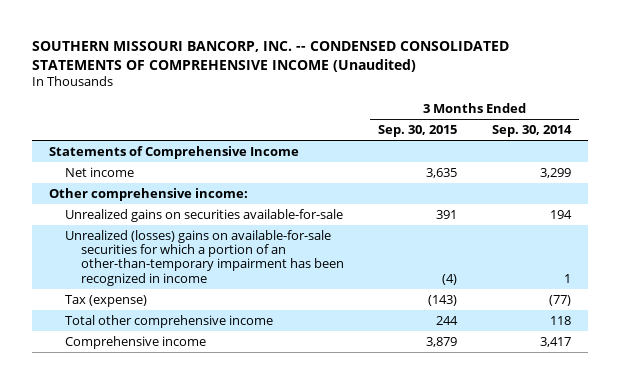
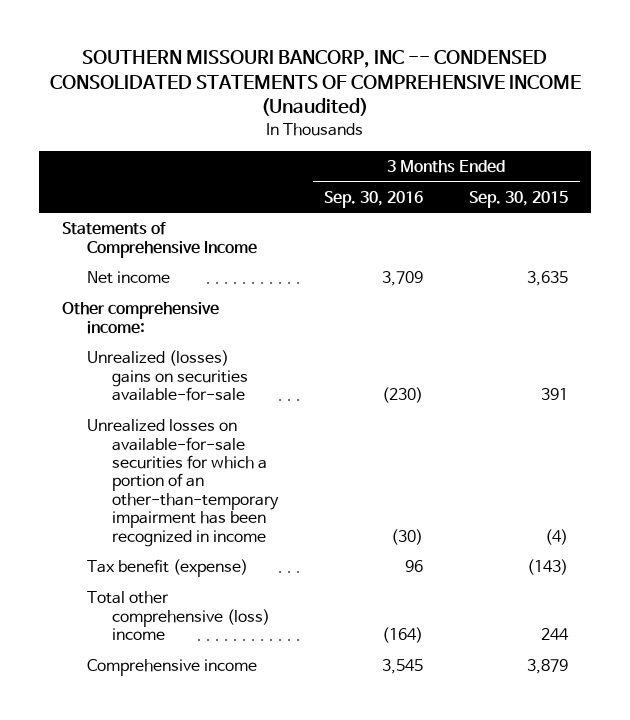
- SOUTHERN MISSOURI BANCORP, INC. -- CONDENSED CONSOLIDATED STATEMENTS OF COMPREHENSIVE INCOME (Unaudited)
+ SOUTHERN MISSOURI BANCORP, INC -- CONDENSED CONSOLIDATED STATEMENTS OF COMPREHENSIVE INCOME (Unaudited)
- | 3 Months Ended Sep. 30, 2015 | 3 Months Ended Sep. 30, 2014
+ | 3 Months Ended Sep. 30, 2016 | 3 Months Ended Sep. 30, 2015
- Unrealized gains on securities available-for-sale | 391 | 194
- Unrealized (losses) gains on available-for-sale securities for which a portion of an other-than-temporary impairment has been recognized in income | (4) | 1
- Tax (expense) | (143) | (77)
- Total other comprehensive income | 244 | 118
+ Unrealized (losses) gains on securities available-for-sale | (230) | 391
+ Unrealized losses on available-for-sale securities for which a portion of an other-than-temporary impairment has been recognized in income | (30) | (4)
+ Tax benefit (expense) | 96 | (143)
+ Total other comprehensive (loss) income | (164) | 244

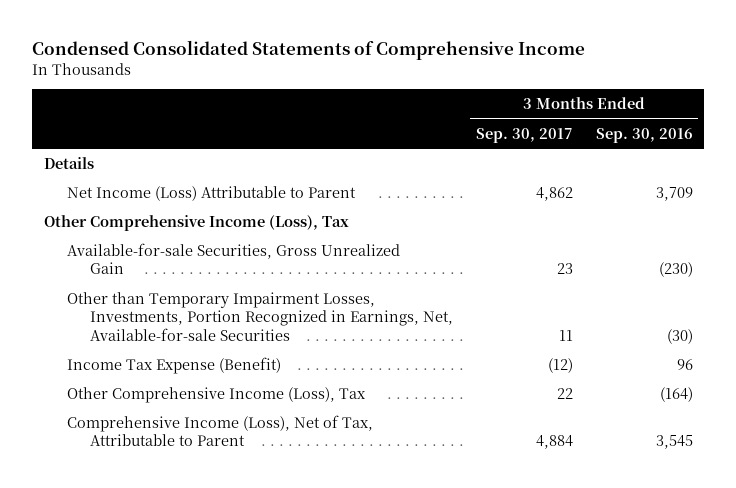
- SOUTHERN MISSOURI BANCORP, INC -- CONDENSED CONSOLIDATED STATEMENTS OF COMPREHENSIVE INCOME (Unaudited)
+ Condensed Consolidated Statements of Comprehensive Income
- | 3 Months Ended Sep. 30, 2016 | 3 Months Ended Sep. 30, 2015
+ | 3 Months Ended Sep. 30, 2017 | 3 Months Ended Sep. 30, 2016
- Statements of Comprehensive Income
- Net income | 3,709 | 3,635
- Other comprehensive income:
- Unrealized (losses) gains on securities available-for-sale | (230) | 391
- Unrealized losses on available-for-sale securities for which a portion of an other-than-temporary impairment has been recognized in income | (30) | (4)
- Tax benefit (expense) | 96 | (143)
- Total other comprehensive (loss) income | (164) | 244
- Comprehensive income | 3,545 | 3,879
+ Details
+ Net Income (Loss) Attributable to Parent | 4,862 | 3,709
+ Other Comprehensive Income (Loss), Tax
+ Available-for-sale Securities, Gross Unrealized Gain | 23 | (230)
+ Other than Temporary Impairment Losses, Investments, Portion Recognized in Earnings, Net, Available-for-sale Securities | 11 | (30)
+ Income Tax Expense (Benefit) | (12) | 96
+ Other Comprehensive Income (Loss), Tax | 22 | (164)
+ Comprehensive Income (Loss), Net of Tax, Attributable to Parent | 4,884 | 3,545

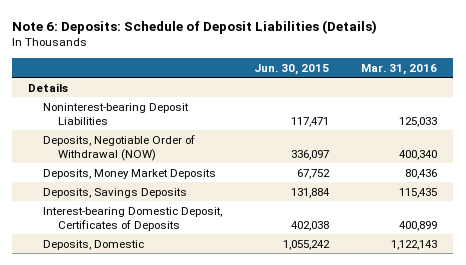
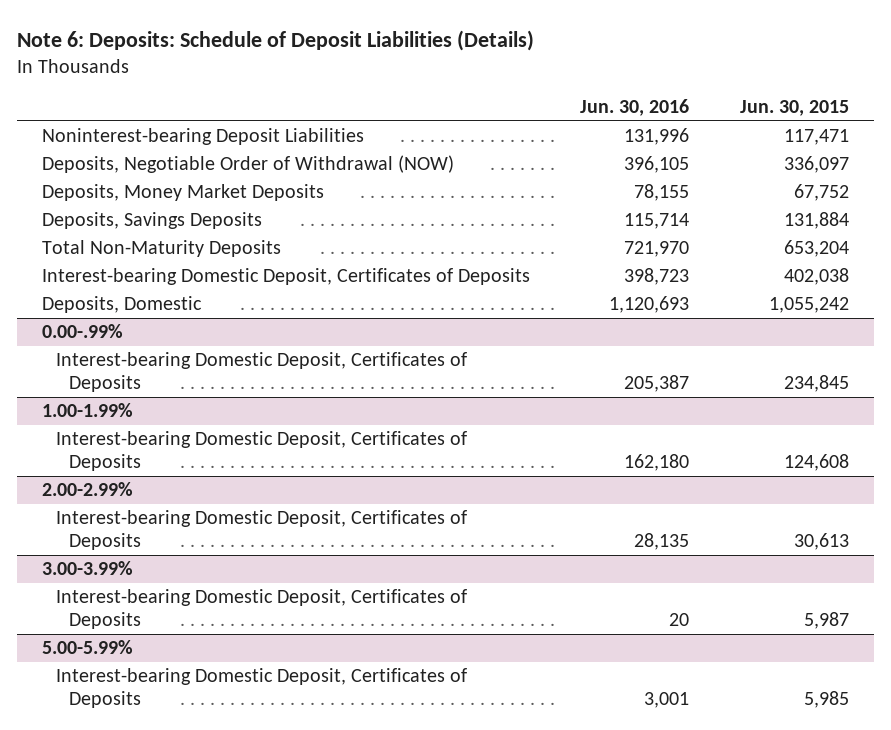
- | Jun. 30, 2015 | Mar. 31, 2016
+ | Jun. 30, 2016 | Jun. 30, 2015
- Details
+ Total Non-Maturity Deposits | 721,970 | 653,204
+ 0.00-.99%
+ Interest-bearing Domestic Deposit, Certificates of Deposits | 205,387 | 234,845
+ 1.00-1.99%
+ Interest-bearing Domestic Deposit, Certificates of Deposits | 162,180 | 124,608
+ 2.00-2.99%
+ Interest-bearing Domestic Deposit, Certificates of Deposits | 28,135 | 30,613
+ 3.00-3.99%
+ Interest-bearing Domestic Deposit, Certificates of Deposits | 20 | 5,987
+ 5.00-5.99%
+ Interest-bearing Domestic Deposit, Certificates of Deposits | 3,001 | 5,985

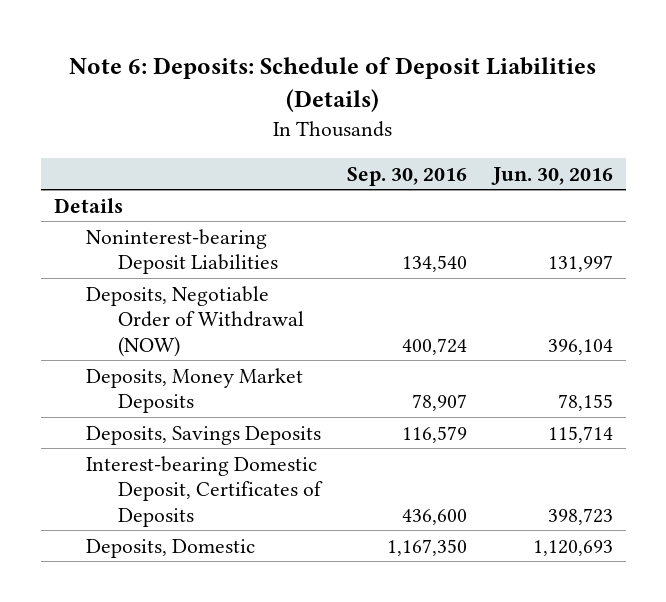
- | Jun. 30, 2016 | Jun. 30, 2015
+ | Sep. 30, 2016 | Jun. 30, 2016
- Noninterest-bearing Deposit Liabilities | 131,996 | 117,471
- Deposits, Negotiable Order of Withdrawal (NOW) | 396,105 | 336,097
+ Details
+ Noninterest-bearing Deposit Liabilities | 134,540 | 131,997
+ Deposits, Negotiable Order of Withdrawal (NOW) | 400,724 | 396,104
- Total Non-Maturity Deposits | 721,970 | 653,204
- 0.00-.99%
- Interest-bearing Domestic Deposit, Certificates of Deposits | 205,387 | 234,845
- 1.00-1.99%
- Interest-bearing Domestic Deposit, Certificates of Deposits | 162,180 | 124,608
- 2.00-2.99%
- Interest-bearing Domestic Deposit, Certificates of Deposits | 28,135 | 30,613
- 3.00-3.99%
- Interest-bearing Domestic Deposit, Certificates of Deposits | 20 | 5,987
- 5.00-5.99%
- Interest-bearing Domestic Deposit, Certificates of Deposits | 3,001 | 5,985

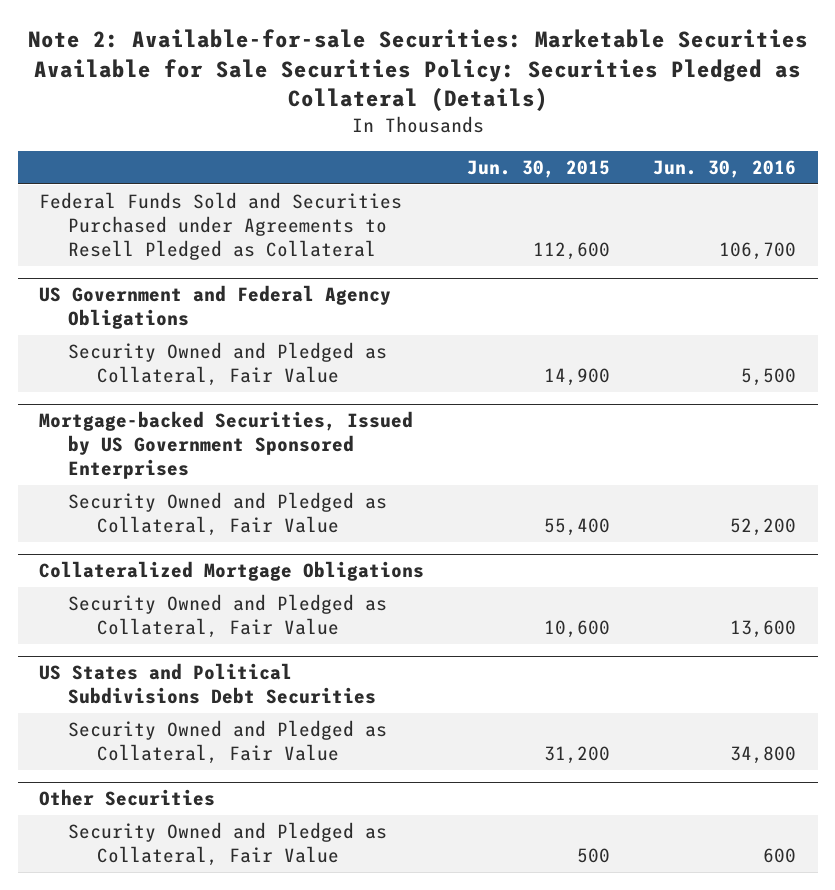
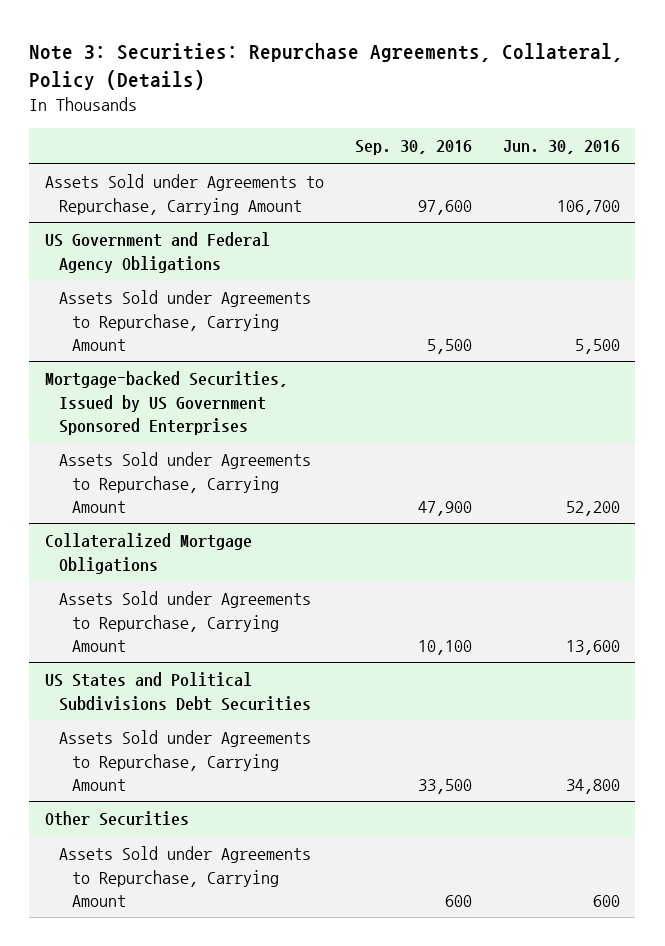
- Note 2: Available-for-sale Securities: Marketable Securities Available for Sale Securities Policy: Securities Pledged as Collateral (Details)
+ Note 3: Securities: Repurchase Agreements, Collateral, Policy (Details)
- | Jun. 30, 2015 | Jun. 30, 2016
+ | Sep. 30, 2016 | Jun. 30, 2016
- Federal Funds Sold and Securities Purchased under Agreements to Resell Pledged as Collateral | 112,600 | 106,700
+ Assets Sold under Agreements to Repurchase, Carrying Amount | 97,600 | 106,700
@ US Government and Federal Agency Obligations
- Security Owned and Pledged as Collateral, Fair Value | 14,900 | 5,500
+ Assets Sold under Agreements to Repurchase, Carrying Amount | 5,500 | 5,500
@ Mortgage-backed Securities, Issued by US Government Sponsored Enterprises
- Security Owned and Pledged as Collateral, Fair Value | 55,400 | 52,200
+ Assets Sold under Agreements to Repurchase, Carrying Amount | 47,900 | 52,200
@ Collateralized Mortgage Obligations
- Security Owned and Pledged as Collateral, Fair Value | 10,600 | 13,600
+ Assets Sold under Agreements to Repurchase, Carrying Amount | 10,100 | 13,600
@ US States and Political Subdivisions Debt Securities
- Security Owned and Pledged as Collateral, Fair Value | 31,200 | 34,800
+ Assets Sold under Agreements to Repurchase, Carrying Amount | 33,500 | 34,800
@ Other Securities
- Security Owned and Pledged as Collateral, Fair Value | 500 | 600
+ Assets Sold under Agreements to Repurchase, Carrying Amount | 600 | 600

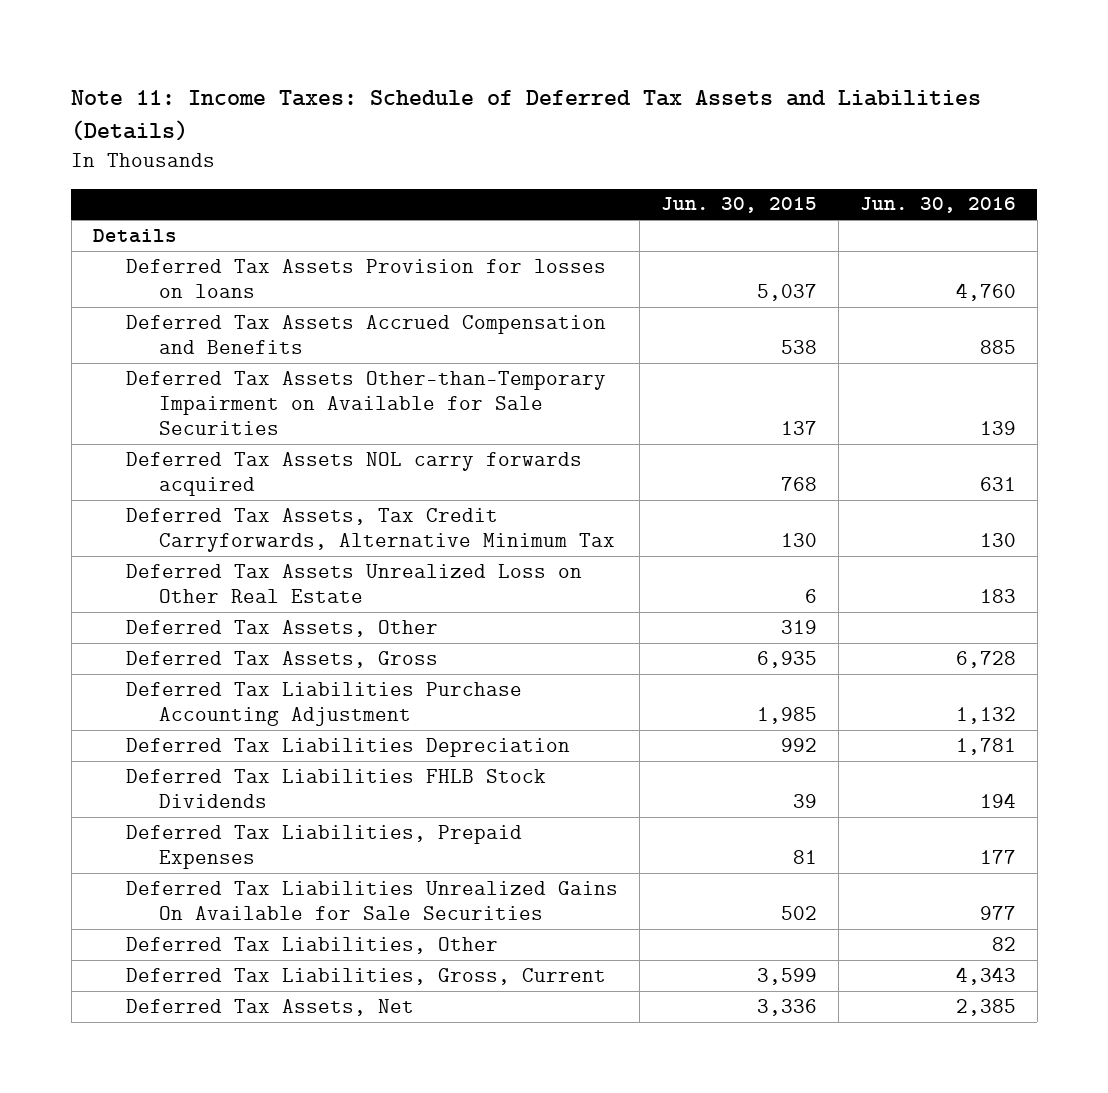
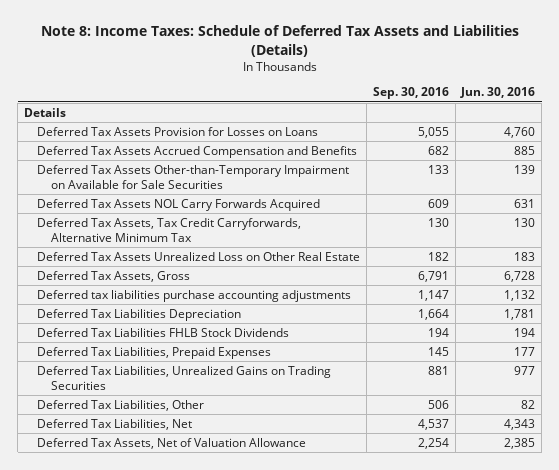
- Note 11: Income Taxes: Schedule of Deferred Tax Assets and Liabilities (Details)
+ Note 8: Income Taxes: Schedule of Deferred Tax Assets and Liabilities (Details)
- | Jun. 30, 2015 | Jun. 30, 2016
+ | Sep. 30, 2016 | Jun. 30, 2016
- Deferred Tax Assets Provision for losses on loans | 5,037 | 4,760
+ Deferred Tax Assets Provision for Losses on Loans | 5,055 | 4,760
- Deferred Tax Assets NOL carry forwards acquired | 768 | 631
+ Deferred Tax Assets NOL Carry Forwards Acquired | 609 | 631
- Deferred Tax Assets, Other | 319 |
- Deferred Tax Liabilities Purchase Accounting Adjustment | 1,985 | 1,132
+ Deferred tax liabilities purchase accounting adjustments | 1,147 | 1,132
- Deferred Tax Liabilities Unrealized Gains On Available for Sale Securities | 502 | 977
+ Deferred Tax Liabilities, Unrealized Gains on Trading Securities | 881 | 977
- Deferred Tax Liabilities, Gross, Current | 3,599 | 4,343
- Deferred Tax Assets, Net | 3,336 | 2,385
+ Deferred Tax Liabilities, Net | 4,537 | 4,343
+ Deferred Tax Assets, Net of Valuation Allowance | 2,254 | 2,385

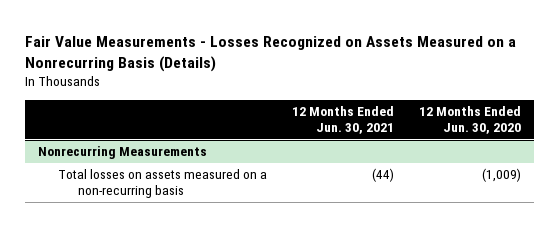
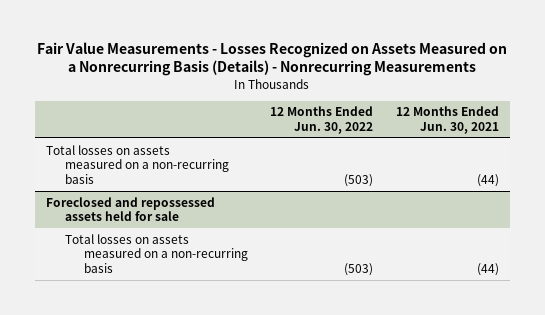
- Fair Value Measurements - Losses Recognized on Assets Measured on a Nonrecurring Basis (Details)
+ Fair Value Measurements - Losses Recognized on Assets Measured on a Nonrecurring Basis (Details) - Nonrecurring Measurements
- | 12 Months Ended Jun. 30, 2021 | 12 Months Ended Jun. 30, 2020
+ | 12 Months Ended Jun. 30, 2022 | 12 Months Ended Jun. 30, 2021
- Nonrecurring Measurements
+ Foreclosed and repossessed assets held for sale
+ Total losses on assets measured on a non-recurring basis | (503) | (44)

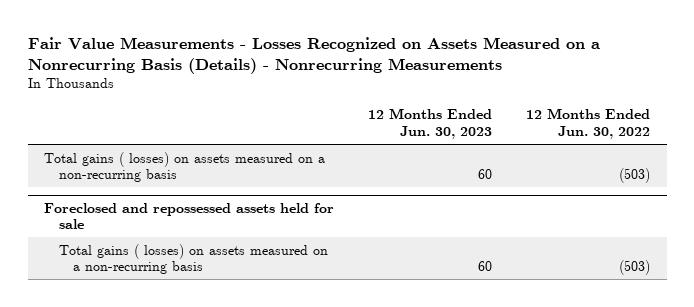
- | 12 Months Ended Jun. 30, 2022 | 12 Months Ended Jun. 30, 2021
+ | 12 Months Ended Jun. 30, 2023 | 12 Months Ended Jun. 30, 2022
- Total losses on assets measured on a non-recurring basis | (503) | (44)
+ Total gains ( losses) on assets measured on a non-recurring basis | 60 | (503)
@ Foreclosed and repossessed assets held for sale
- Total losses on assets measured on a non-recurring basis | (503) | (44)
+ Total gains ( losses) on assets measured on a non-recurring basis | 60 | (503)

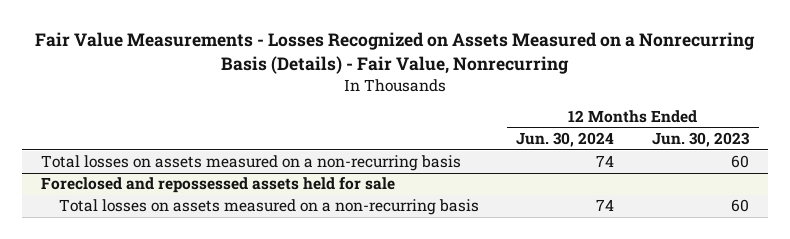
- Fair Value Measurements - Losses Recognized on Assets Measured on a Nonrecurring Basis (Details) - Nonrecurring Measurements
+ Fair Value Measurements - Losses Recognized on Assets Measured on a Nonrecurring Basis (Details) - Fair Value, Nonrecurring
- | 12 Months Ended Jun. 30, 2023 | 12 Months Ended Jun. 30, 2022
+ | 12 Months Ended Jun. 30, 2024 | 12 Months Ended Jun. 30, 2023
- Total gains ( losses) on assets measured on a non-recurring basis | 60 | (503)
+ Total losses on assets measured on a non-recurring basis | 74 | 60
@ Foreclosed and repossessed assets held for sale
- Total gains ( losses) on assets measured on a non-recurring basis | 60 | (503)
+ Total losses on assets measured on a non-recurring basis | 74 | 60

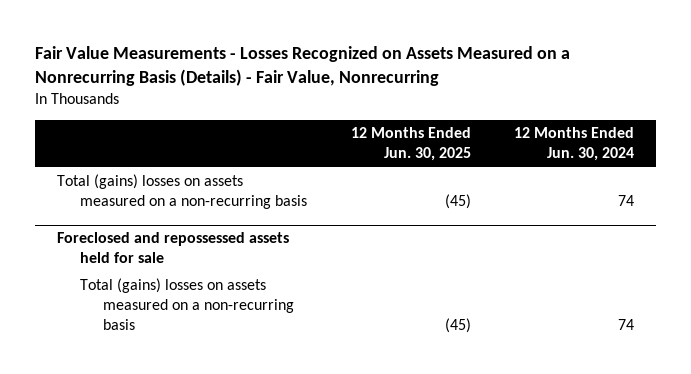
- | 12 Months Ended Jun. 30, 2024 | 12 Months Ended Jun. 30, 2023
+ | 12 Months Ended Jun. 30, 2025 | 12 Months Ended Jun. 30, 2024
- Total losses on assets measured on a non-recurring basis | 74 | 60
+ Total (gains) losses on assets measured on a non-recurring basis | (45) | 74
@ Foreclosed and repossessed assets held for sale
- Total losses on assets measured on a non-recurring basis | 74 | 60
+ Total (gains) losses on assets measured on a non-recurring basis | (45) | 74

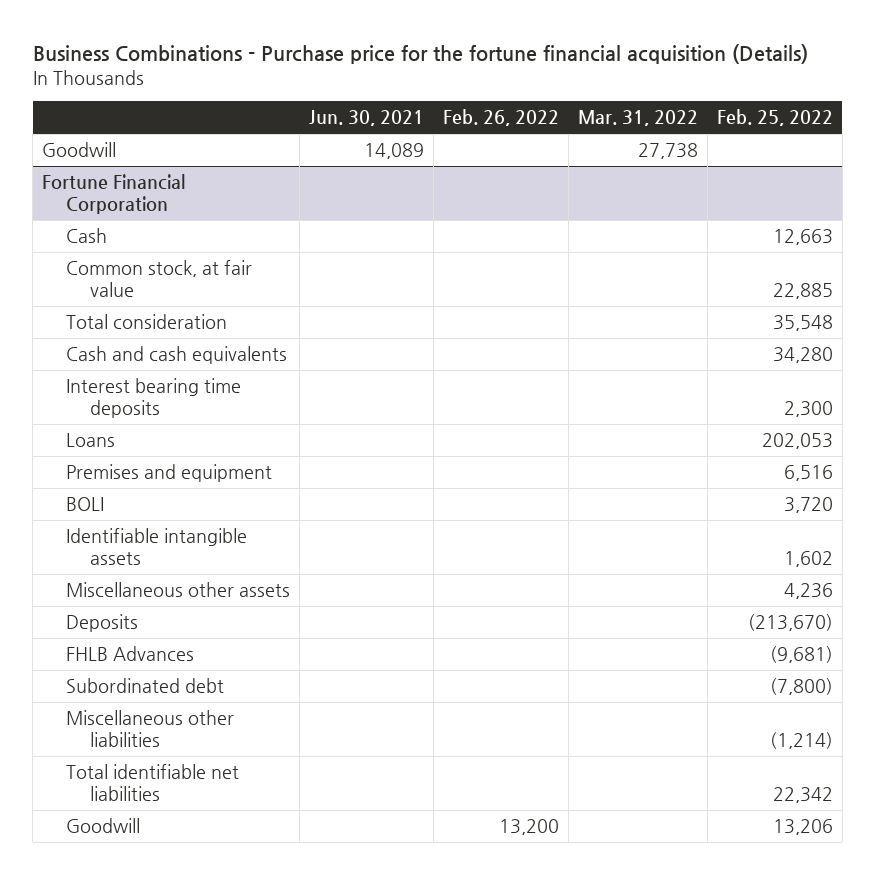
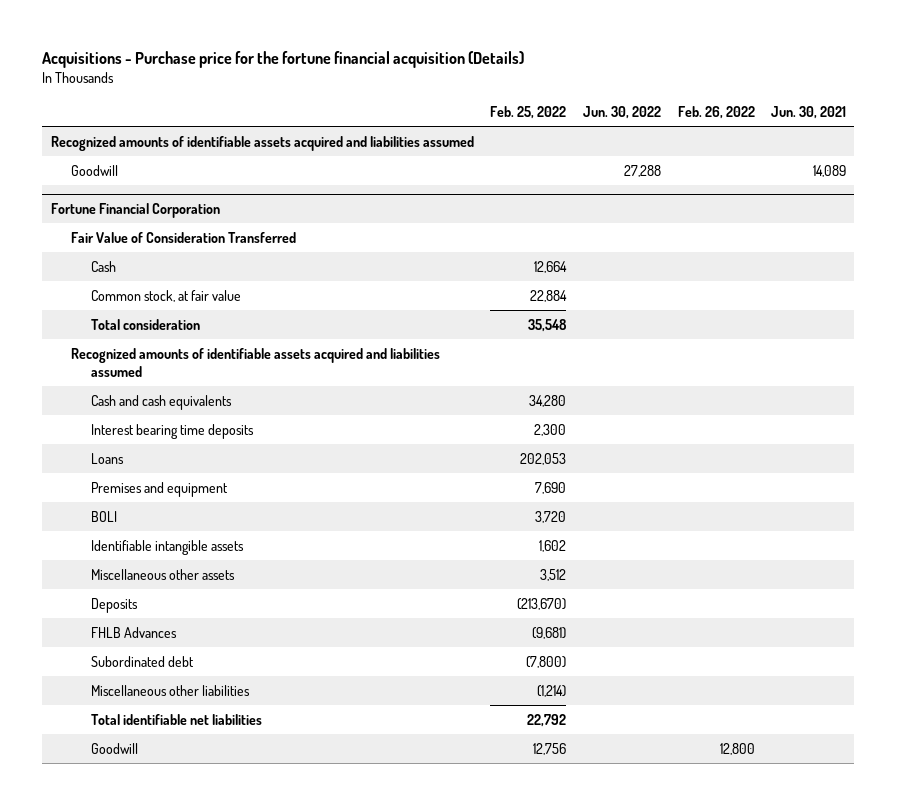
- Business Combinations - Purchase price for the fortune financial acquisition (Details)
+ Acquisitions - Purchase price for the fortune financial acquisition (Details)
- | Jun. 30, 2021 | Feb. 26, 2022 | Mar. 31, 2022 | Feb. 25, 2022
+ | Feb. 25, 2022 | Jun. 30, 2022 | Feb. 26, 2022 | Jun. 30, 2021
+ Recognized amounts of identifiable assets acquired and liabilities assumed
@ Fortune Financial Corporation
- Cash | | | | 12,663
- Common stock, at fair value | | | | 22,885
+ Fair Value of Consideration Transferred
+ Cash | 12,664 | | |
+ Common stock, at fair value | 22,884 | | |
+ Recognized amounts of identifiable assets acquired and liabilities assumed
- Premises and equipment | | | | 6,516
+ Premises and equipment | 7,690 | | |
- Miscellaneous other assets | | | | 4,236
+ Miscellaneous other assets | 3,512 | | |
- Total identifiable net liabilities | | | | 22,342
- Goodwill | | 13,200 | | 13,206
+ Total identifiable net liabilities | 22,792 | | |
+ Goodwill | 12,756 | | 12,800 |

